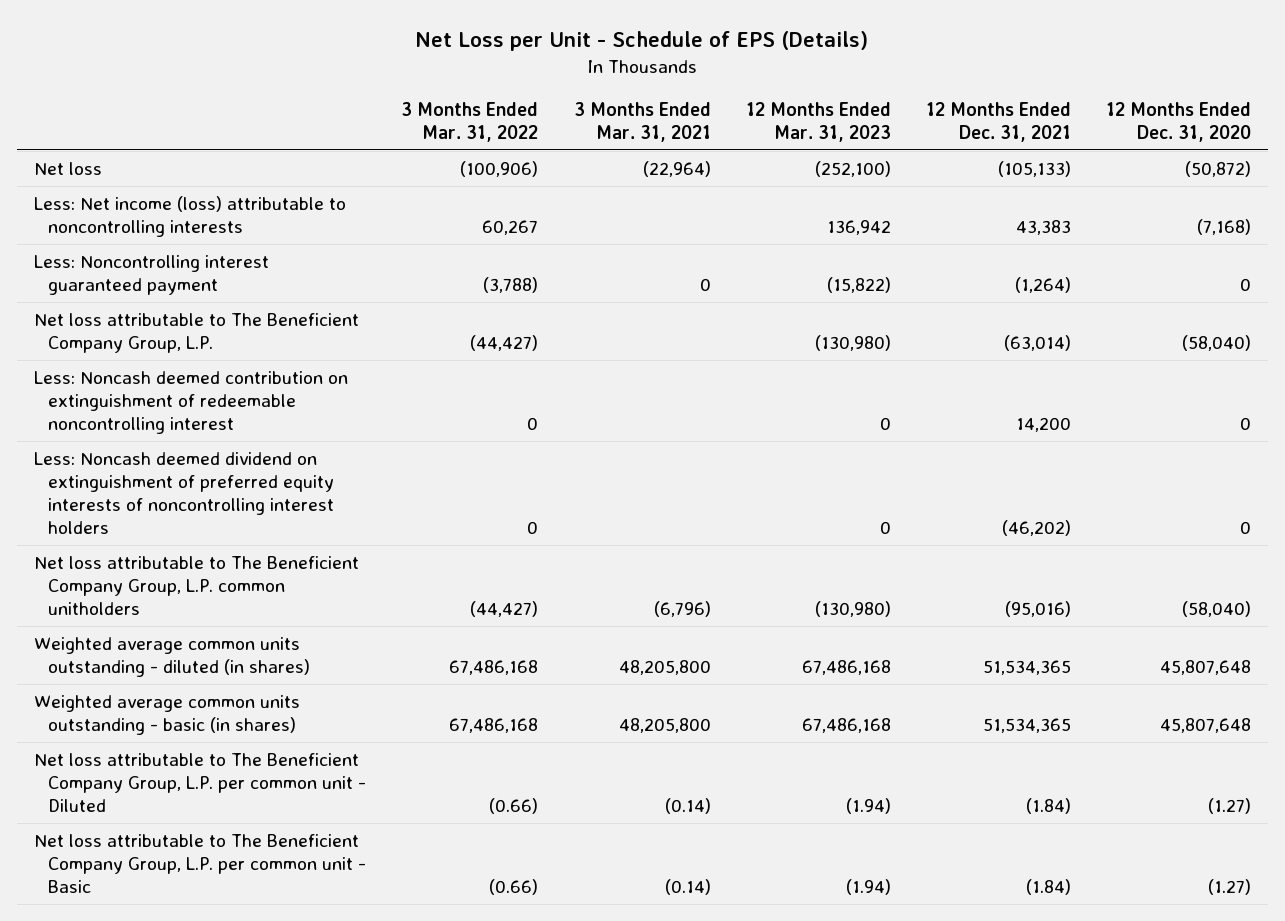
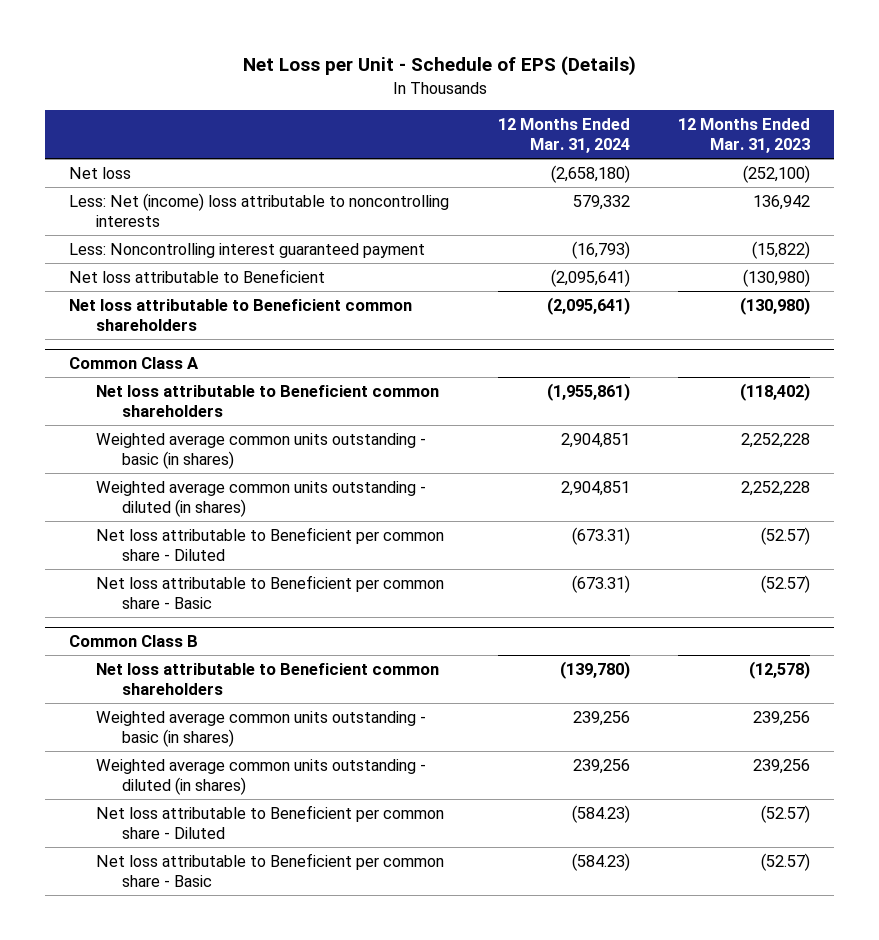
- | 3 Months Ended Mar. 31, 2022 | 3 Months Ended Mar. 31, 2021 | 12 Months Ended Mar. 31, 2023 | 12 Months Ended Dec. 31, 2021 | 12 Months Ended Dec. 31, 2020
+ | 12 Months Ended Mar. 31, 2024 | 12 Months Ended Mar. 31, 2023
- Less: Net income (loss) attributable to noncontrolling interests | 60,267 | | 136,942 | 43,383 | (7,168)
+ Less: Net (income) loss attributable to noncontrolling interests | 579,332 | 136,942
- Net loss attributable to The Beneficient Company Group, L.P. | (44,427) | | (130,980) | (63,014) | (58,040)
- Less: Noncash deemed contribution on extinguishment of redeemable noncontrolling interest | 0 | | 0 | 14,200 | 0
- Less: Noncash deemed dividend on extinguishment of preferred equity interests of noncontrolling interest holders | 0 | | 0 | (46,202) | 0
- Net loss attributable to The Beneficient Company Group, L.P. common unitholders | (44,427) | (6,796) | (130,980) | (95,016) | (58,040)
- Weighted average common units outstanding - diluted (in shares) | 67,486,168 | 48,205,800 | 67,486,168 | 51,534,365 | 45,807,648
- Weighted average common units outstanding - basic (in shares) | 67,486,168 | 48,205,800 | 67,486,168 | 51,534,365 | 45,807,648
- Net loss attributable to The Beneficient Company Group, L.P. per common unit - Diluted | (0.66) | (0.14) | (1.94) | (1.84) | (1.27)
- Net loss attributable to The Beneficient Company Group, L.P. per common unit - Basic | (0.66) | (0.14) | (1.94) | (1.84) | (1.27)
+ Net loss attributable to Beneficient | (2,095,641) | (130,980)
+ Net loss attributable to Beneficient common shareholders | (2,095,641) | (130,980)
+ Common Class A
+ Net loss attributable to Beneficient common shareholders | (1,955,861) | (118,402)
+ Weighted average common units outstanding - basic (in shares) | 2,904,851 | 2,252,228
+ Weighted average common units outstanding - diluted (in shares) | 2,904,851 | 2,252,228
+ Net loss attributable to Beneficient per common share - Diluted | (673.31) | (52.57)
+ Net loss attributable to Beneficient per common share - Basic | (673.31) | (52.57)
+ Common Class B
+ Net loss attributable to Beneficient common shareholders | (139,780) | (12,578)
+ Weighted average common units outstanding - basic (in shares) | 239,256 | 239,256
+ Weighted average common units outstanding - diluted (in shares) | 239,256 | 239,256
+ Net loss attributable to Beneficient per common share - Diluted | (584.23) | (52.57)
+ Net loss attributable to Beneficient per common share - Basic | (584.23) | (52.57)

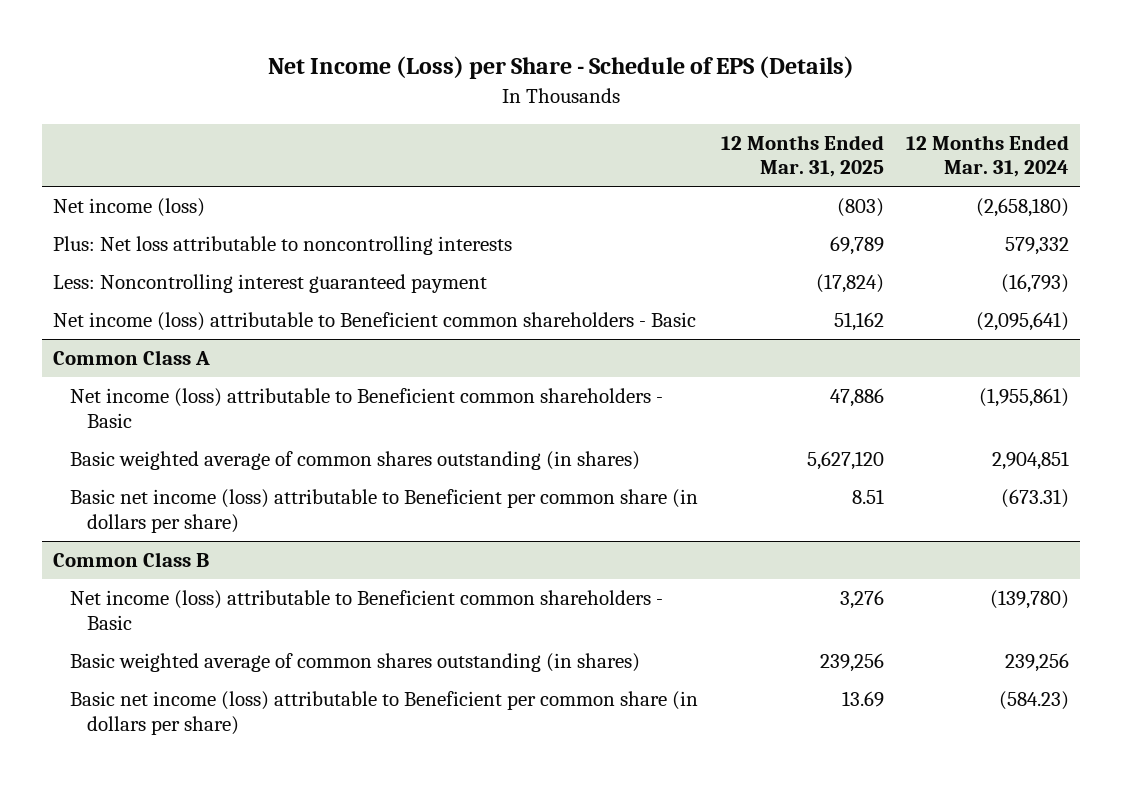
- Net Loss per Unit - Schedule of EPS (Details)
+ Net Income (Loss) per Share - Schedule of EPS (Details)
- | 12 Months Ended Mar. 31, 2024 | 12 Months Ended Mar. 31, 2023
+ | 12 Months Ended Mar. 31, 2025 | 12 Months Ended Mar. 31, 2024
- Net loss | (2,658,180) | (252,100)
- Less: Net (income) loss attributable to noncontrolling interests | 579,332 | 136,942
+ Net income (loss) | (803) | (2,658,180)
+ Plus: Net loss attributable to noncontrolling interests | 69,789 | 579,332
- Net loss attributable to Beneficient | (2,095,641) | (130,980)
- Net loss attributable to Beneficient common shareholders | (2,095,641) | (130,980)
+ Net income (loss) attributable to Beneficient common shareholders - Basic | 51,162 | (2,095,641)
@ Common Class A
- Net loss attributable to Beneficient common shareholders | (1,955,861) | (118,402)
- Weighted average common units outstanding - basic (in shares) | 2,904,851 | 2,252,228
- Weighted average common units outstanding - diluted (in shares) | 2,904,851 | 2,252,228
- Net loss attributable to Beneficient per common share - Diluted | (673.31) | (52.57)
- Net loss attributable to Beneficient per common share - Basic | (673.31) | (52.57)
+ Net income (loss) attributable to Beneficient common shareholders - Basic | 47,886 | (1,955,861)
+ Basic weighted average of common shares outstanding (in shares) | 5,627,120 | 2,904,851
+ Basic net income (loss) attributable to Beneficient per common share (in dollars per share) | 8.51 | (673.31)
@ Common Class B
- Net loss attributable to Beneficient common shareholders | (139,780) | (12,578)
- Weighted average common units outstanding - basic (in shares) | 239,256 | 239,256
- Weighted average common units outstanding - diluted (in shares) | 239,256 | 239,256
- Net loss attributable to Beneficient per common share - Diluted | (584.23) | (52.57)
- Net loss attributable to Beneficient per common share - Basic | (584.23) | (52.57)
+ Net income (loss) attributable to Beneficient common shareholders - Basic | 3,276 | (139,780)
+ Basic weighted average of common shares outstanding (in shares) | 239,256 | 239,256
+ Basic net income (loss) attributable to Beneficient per common share (in dollars per share) | 13.69 | (584.23)

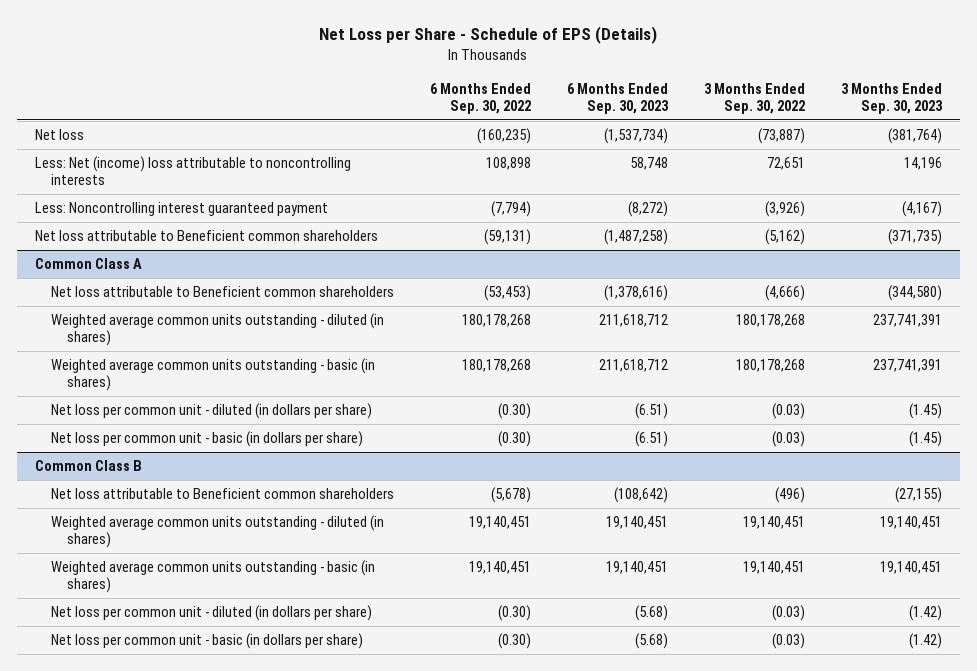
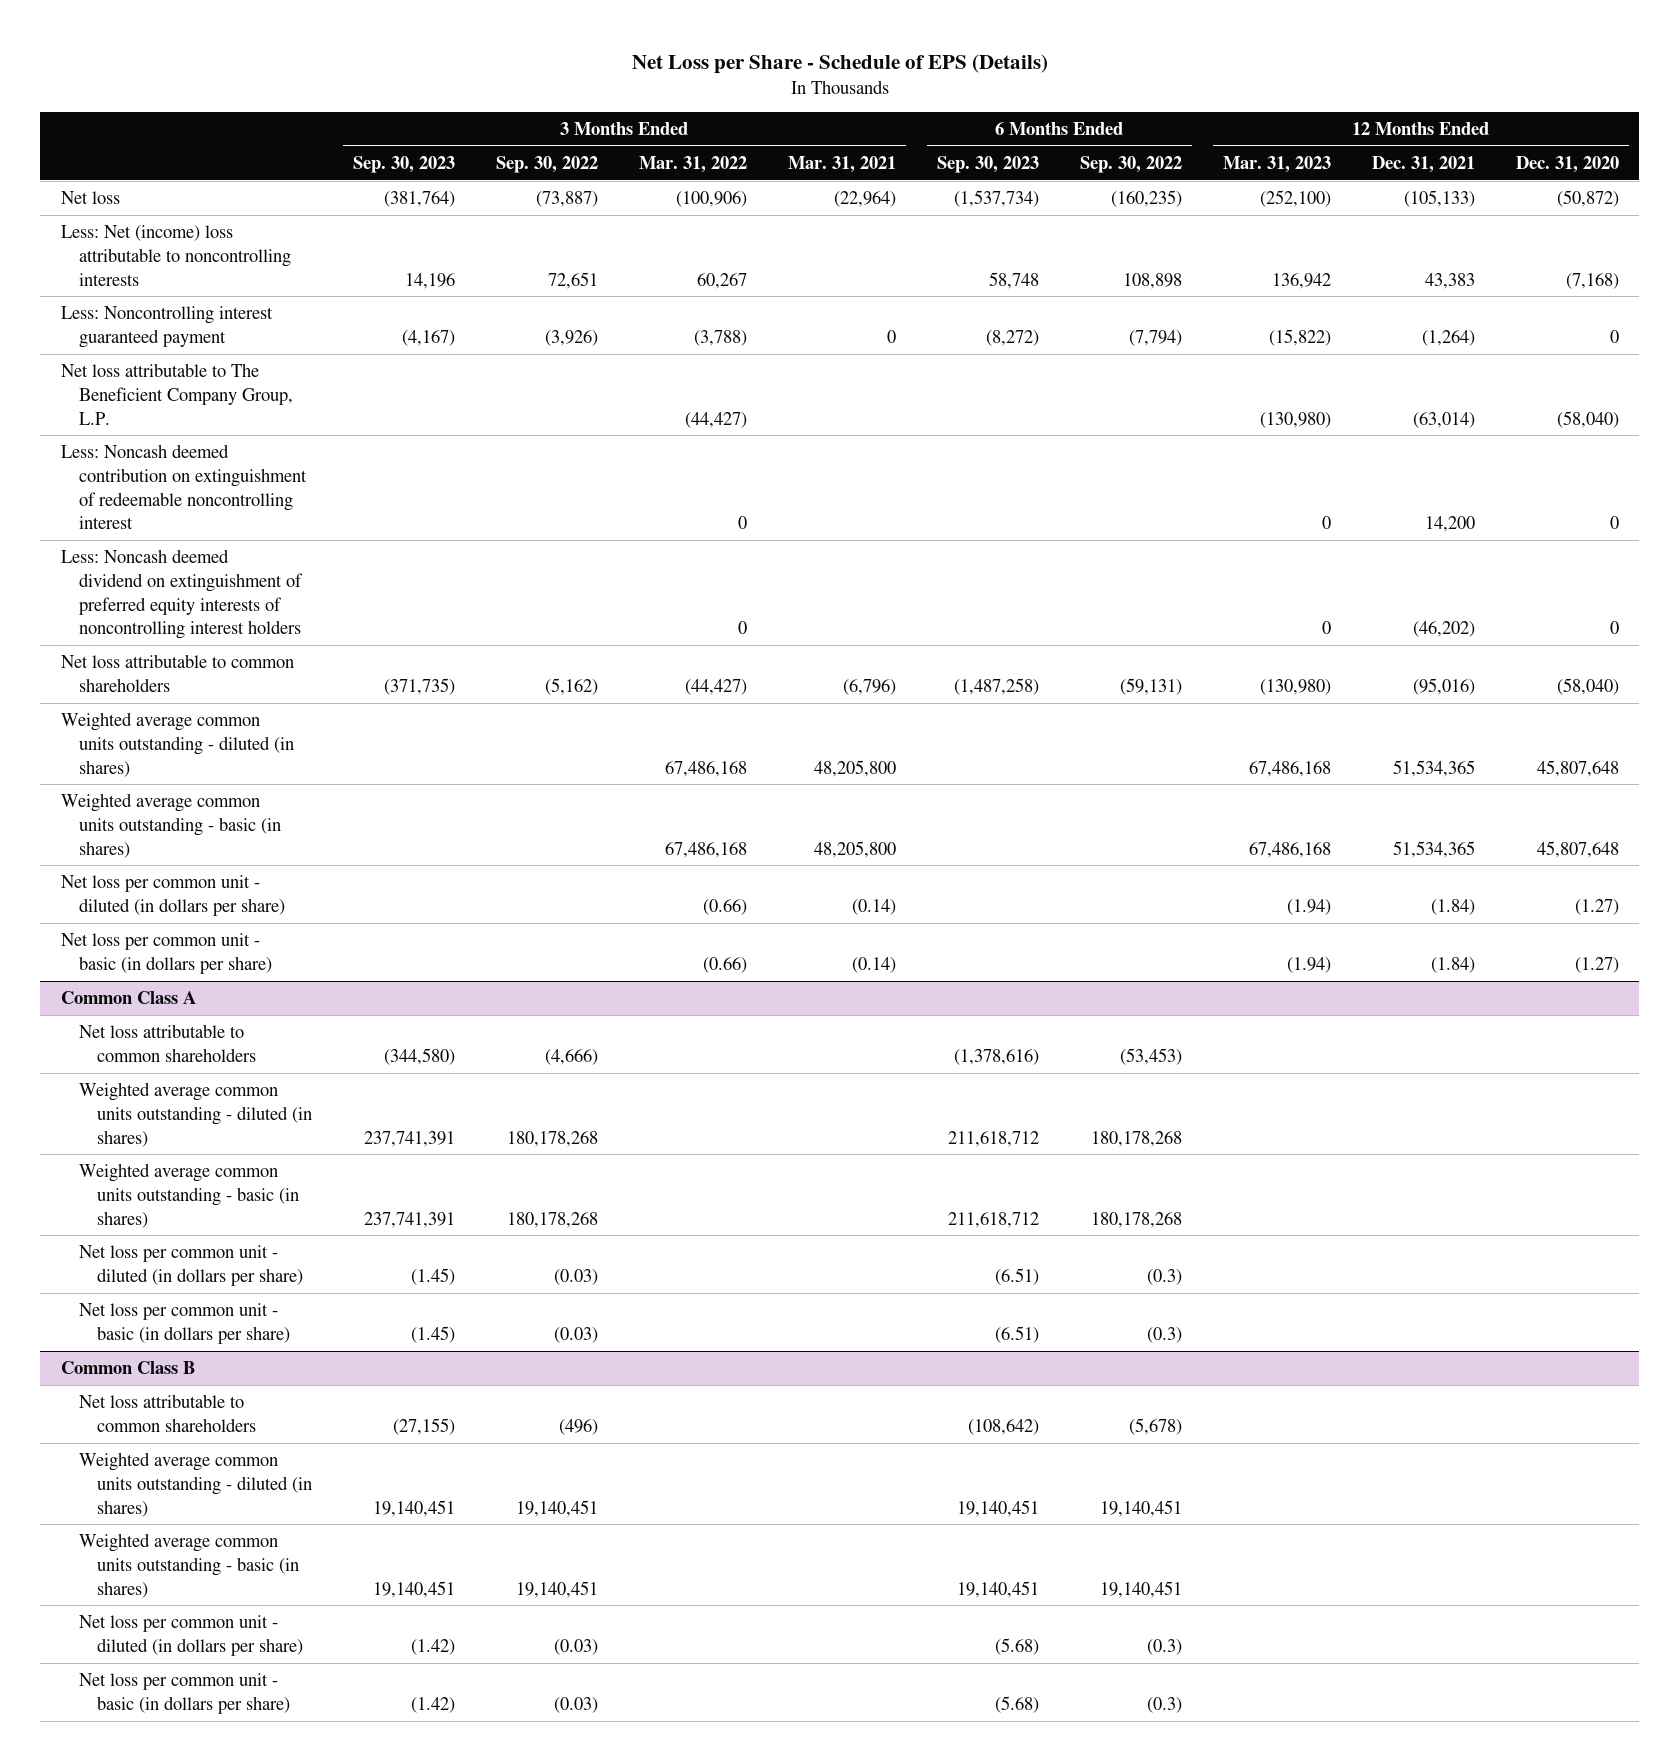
- | 6 Months Ended Sep. 30, 2022 | 6 Months Ended Sep. 30, 2023 | 3 Months Ended Sep. 30, 2022 | 3 Months Ended Sep. 30, 2023
+ | 3 Months Ended Sep. 30, 2023 | 3 Months Ended Sep. 30, 2022 | 3 Months Ended Mar. 31, 2022 | 3 Months Ended Mar. 31, 2021 | 6 Months Ended Sep. 30, 2023 | 6 Months Ended Sep. 30, 2022 | 12 Months Ended Mar. 31, 2023 | 12 Months Ended Dec. 31, 2021 | 12 Months Ended Dec. 31, 2020
- Net loss attributable to Beneficient common shareholders | (59,131) | (1,487,258) | (5,162) | (371,735)
+ Net loss attributable to The Beneficient Company Group, L.P. | | | (44,427) | | | | (130,980) | (63,014) | (58,040)
+ Less: Noncash deemed contribution on extinguishment of redeemable noncontrolling interest | | | 0 | | | | 0 | 14,200 | 0
+ Less: Noncash deemed dividend on extinguishment of preferred equity interests of noncontrolling interest holders | | | 0 | | | | 0 | (46,202) | 0
+ Net loss attributable to common shareholders | (371,735) | (5,162) | (44,427) | (6,796) | (1,487,258) | (59,131) | (130,980) | (95,016) | (58,040)
+ Weighted average common units outstanding - diluted (in shares) | | | 67,486,168 | 48,205,800 | | | 67,486,168 | 51,534,365 | 45,807,648
+ Weighted average common units outstanding - basic (in shares) | | | 67,486,168 | 48,205,800 | | | 67,486,168 | 51,534,365 | 45,807,648
+ Net loss per common unit - diluted (in dollars per share) | | | (0.66) | (0.14) | | | (1.94) | (1.84) | (1.27)
+ Net loss per common unit - basic (in dollars per share) | | | (0.66) | (0.14) | | | (1.94) | (1.84) | (1.27)
@ Common Class A
- Net loss attributable to Beneficient common shareholders | (53,453) | (1,378,616) | (4,666) | (344,580)
+ Net loss attributable to common shareholders | (344,580) | (4,666) | | | (1,378,616) | (53,453) | | |
- Net loss per common unit - diluted (in dollars per share) | (0.30) | (6.51) | (0.03) | (1.45)
- Net loss per common unit - basic (in dollars per share) | (0.30) | (6.51) | (0.03) | (1.45)
+ Net loss per common unit - diluted (in dollars per share) | (1.45) | (0.03) | | | (6.51) | (0.3) | | |
+ Net loss per common unit - basic (in dollars per share) | (1.45) | (0.03) | | | (6.51) | (0.3) | | |
@ Common Class B
- Net loss attributable to Beneficient common shareholders | (5,678) | (108,642) | (496) | (27,155)
+ Net loss attributable to common shareholders | (27,155) | (496) | | | (108,642) | (5,678) | | |
- Net loss per common unit - diluted (in dollars per share) | (0.30) | (5.68) | (0.03) | (1.42)
- Net loss per common unit - basic (in dollars per share) | (0.30) | (5.68) | (0.03) | (1.42)
+ Net loss per common unit - diluted (in dollars per share) | (1.42) | (0.03) | | | (5.68) | (0.3) | | |
+ Net loss per common unit - basic (in dollars per share) | (1.42) | (0.03) | | | (5.68) | (0.3) | | |

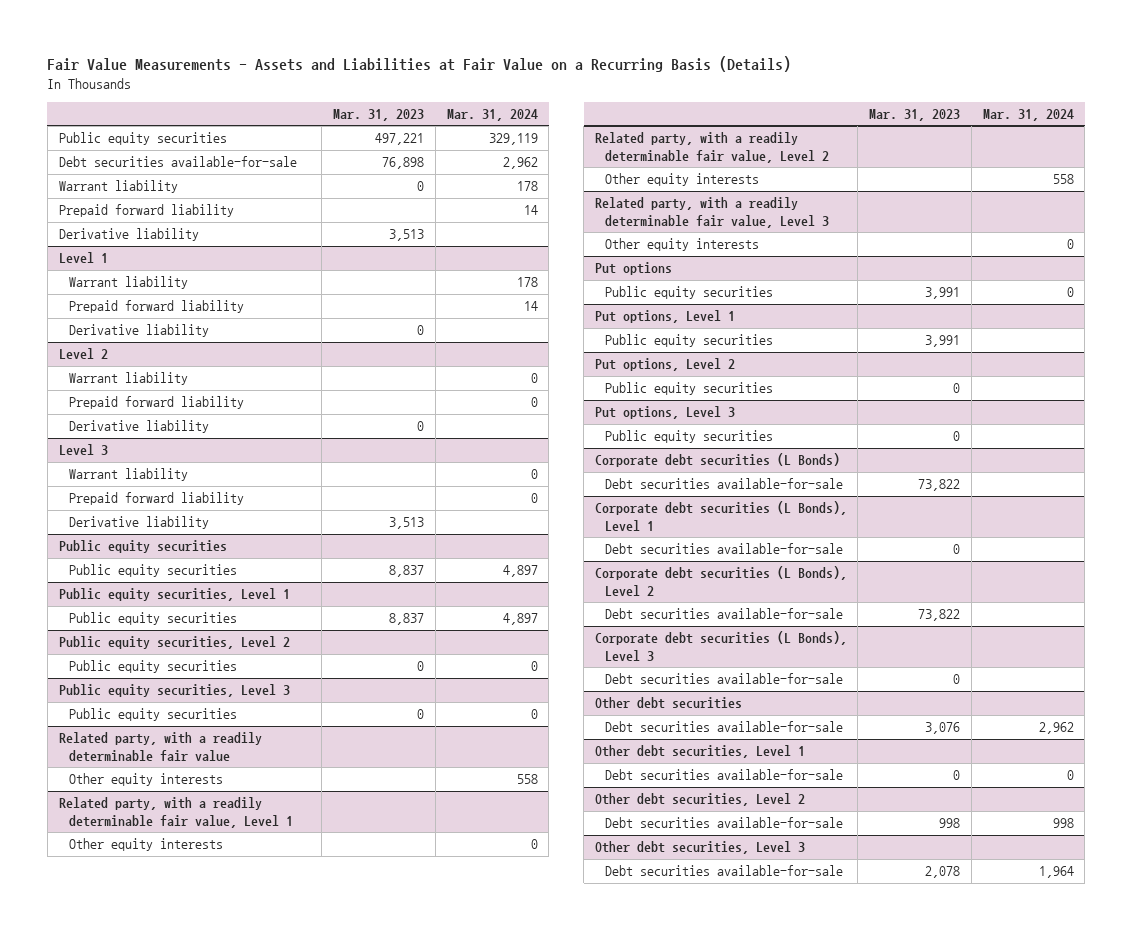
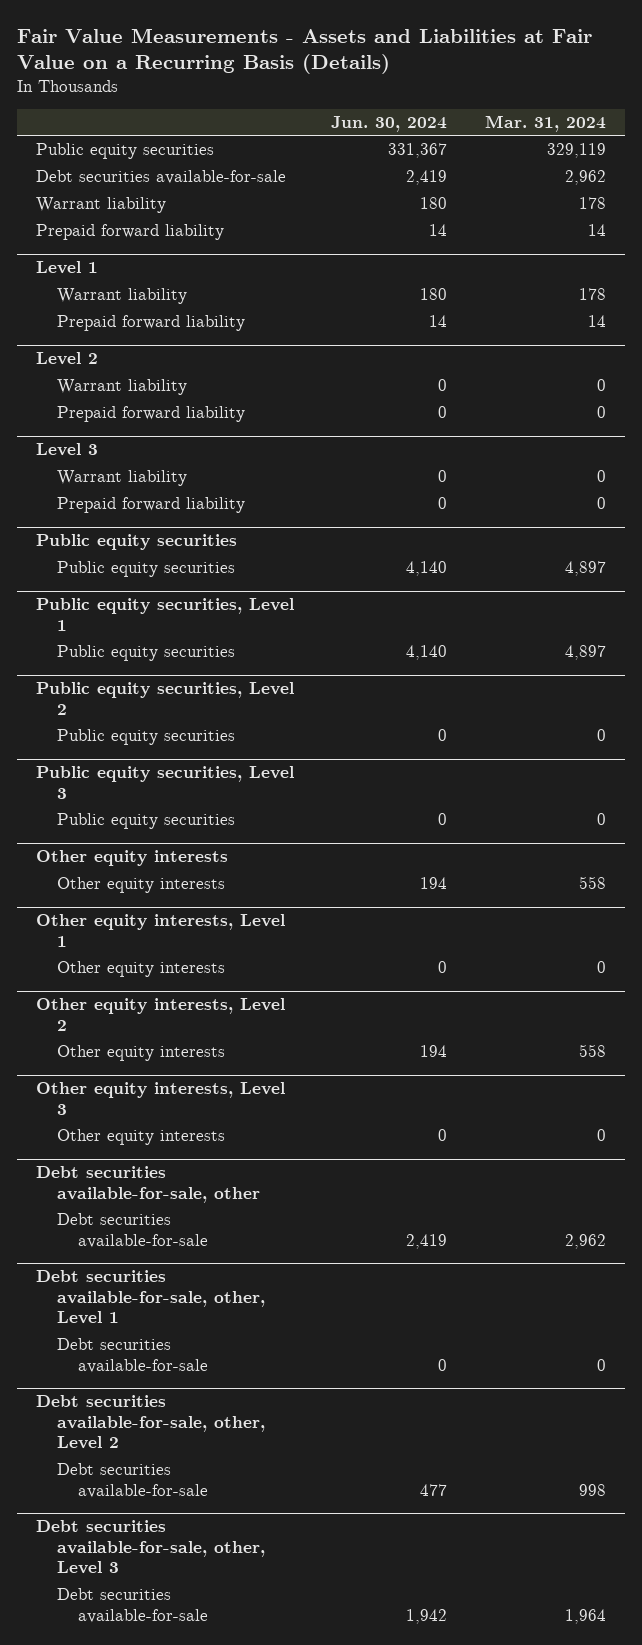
- | Mar. 31, 2023 | Mar. 31, 2024
+ | Jun. 30, 2024 | Mar. 31, 2024
- Derivative liability | 3,513 |
@ Level 1
- Derivative liability | 0 |
@ Level 2
- Derivative liability | 0 |
@ Level 3
- Derivative liability | 3,513 |
- Related party, with a readily determinable fair value
+ Other equity interests
- Related party, with a readily determinable fair value, Level 1
+ Other equity interests, Level 1
- Related party, with a readily determinable fair value, Level 2
+ Other equity interests, Level 2
- Related party, with a readily determinable fair value, Level 3
+ Other equity interests, Level 3
- Put options
- Public equity securities | 3,991 | 0
- Put options, Level 1
- Public equity securities | 3,991 |
- Put options, Level 2
- Public equity securities | 0 |
- Put options, Level 3
- Public equity securities | 0 |
- Corporate debt securities (L Bonds)
- Debt securities available-for-sale | 73,822 |
- Corporate debt securities (L Bonds), Level 1
- Debt securities available-for-sale | 0 |
- Corporate debt securities (L Bonds), Level 2
- Debt securities available-for-sale | 73,822 |
- Corporate debt securities (L Bonds), Level 3
- Debt securities available-for-sale | 0 |
- Other debt securities
+ Debt securities available-for-sale, other
- Other debt securities, Level 1
+ Debt securities available-for-sale, other, Level 1
- Other debt securities, Level 2
+ Debt securities available-for-sale, other, Level 2
- Other debt securities, Level 3
+ Debt securities available-for-sale, other, Level 3

